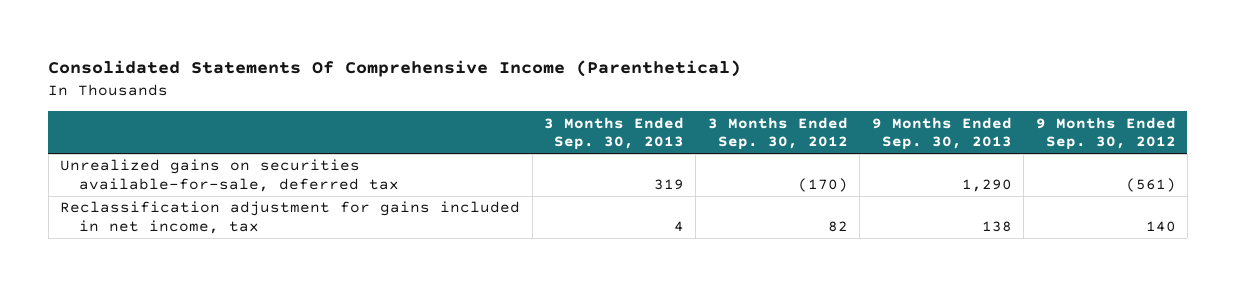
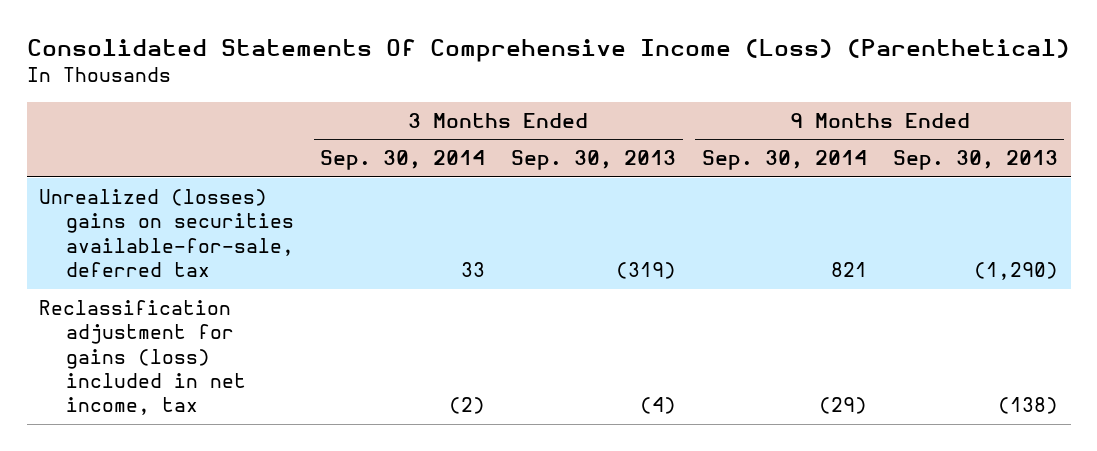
- Consolidated Statements Of Comprehensive Income (Parenthetical)
+ Consolidated Statements Of Comprehensive Income (Loss) (Parenthetical)
- | 3 Months Ended Sep. 30, 2013 | 3 Months Ended Sep. 30, 2012 | 9 Months Ended Sep. 30, 2013 | 9 Months Ended Sep. 30, 2012
+ | 3 Months Ended Sep. 30, 2014 | 3 Months Ended Sep. 30, 2013 | 9 Months Ended Sep. 30, 2014 | 9 Months Ended Sep. 30, 2013
- Unrealized gains on securities available-for-sale, deferred tax | 319 | (170) | 1,290 | (561)
- Reclassification adjustment for gains included in net income, tax | 4 | 82 | 138 | 140
+ Unrealized (losses) gains on securities available-for-sale, deferred tax | 33 | (319) | 821 | (1,290)
+ Reclassification adjustment for gains (loss) included in net income, tax | (2) | (4) | (29) | (138)

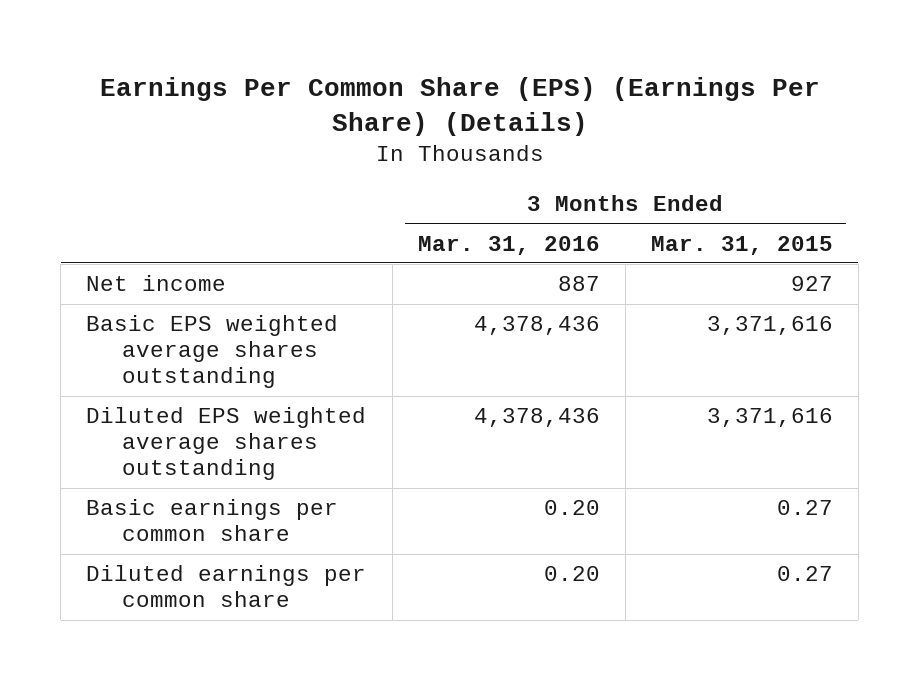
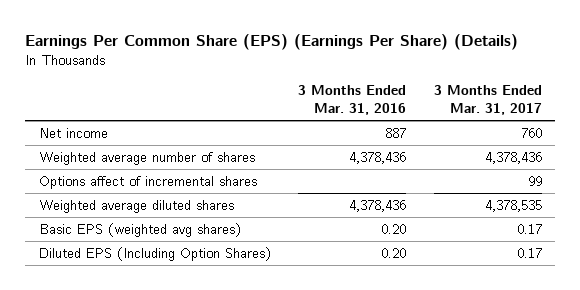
- | 3 Months Ended Mar. 31, 2016 | 3 Months Ended Mar. 31, 2015
+ | 3 Months Ended Mar. 31, 2016 | 3 Months Ended Mar. 31, 2017
- Basic EPS weighted average shares outstanding | 4,378,436 | 3,371,616
- Diluted EPS weighted average shares outstanding | 4,378,436 | 3,371,616
- Basic earnings per common share | 0.20 | 0.27
- Diluted earnings per common share | 0.20 | 0.27
+ Weighted average number of shares | 4,378,436 | 4,378,436
+ Options affect of incremental shares | | 99
+ Weighted average diluted shares | 4,378,436 | 4,378,535
+ Basic EPS (weighted avg shares) | 0.20 | 0.17
+ Diluted EPS (Including Option Shares) | 0.20 | 0.17

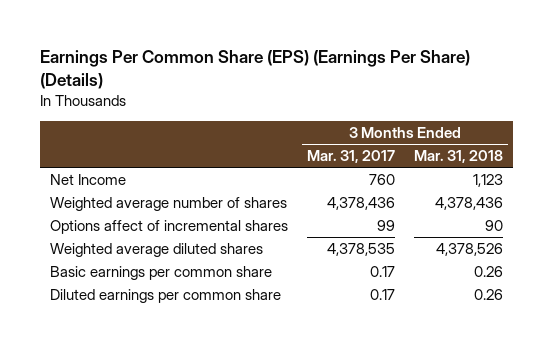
- | 3 Months Ended Mar. 31, 2016 | 3 Months Ended Mar. 31, 2017
+ | 3 Months Ended Mar. 31, 2017 | 3 Months Ended Mar. 31, 2018
- Net income | 887 | 760
+ Net Income | 760 | 1,123
- Basic EPS (weighted avg shares) | 0.20 | 0.17
- Diluted EPS (Including Option Shares) | 0.20 | 0.17
+ Basic earnings per common share | 0.17 | 0.26
+ Diluted earnings per common share | 0.17 | 0.26

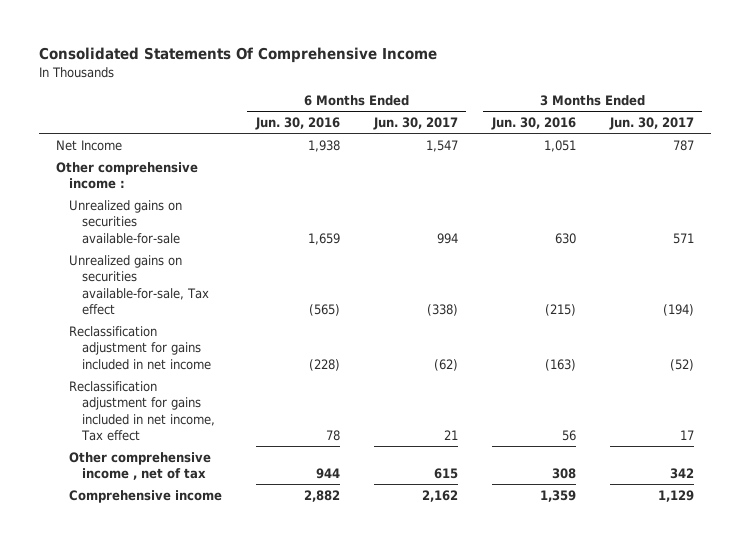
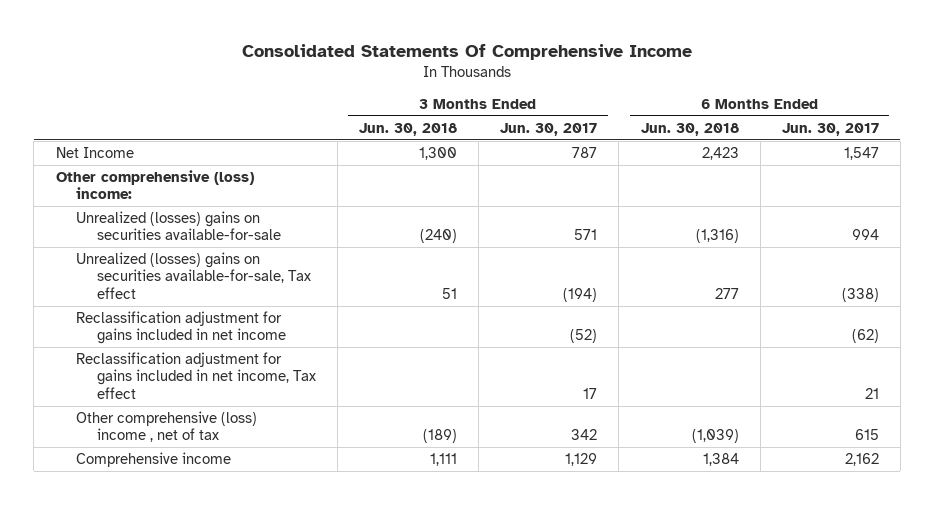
- | 6 Months Ended Jun. 30, 2016 | 6 Months Ended Jun. 30, 2017 | 3 Months Ended Jun. 30, 2016 | 3 Months Ended Jun. 30, 2017
+ | 3 Months Ended Jun. 30, 2018 | 3 Months Ended Jun. 30, 2017 | 6 Months Ended Jun. 30, 2018 | 6 Months Ended Jun. 30, 2017
- Other comprehensive income :
- Unrealized gains on securities available-for-sale | 1,659 | 994 | 630 | 571
- Unrealized gains on securities available-for-sale, Tax effect | (565) | (338) | (215) | (194)
+ Other comprehensive (loss) income:
+ Unrealized (losses) gains on securities available-for-sale | (240) | 571 | (1,316) | 994
+ Unrealized (losses) gains on securities available-for-sale, Tax effect | 51 | (194) | 277 | (338)
- Other comprehensive income , net of tax | 944 | 615 | 308 | 342
+ Other comprehensive (loss) income , net of tax | (189) | 342 | (1,039) | 615

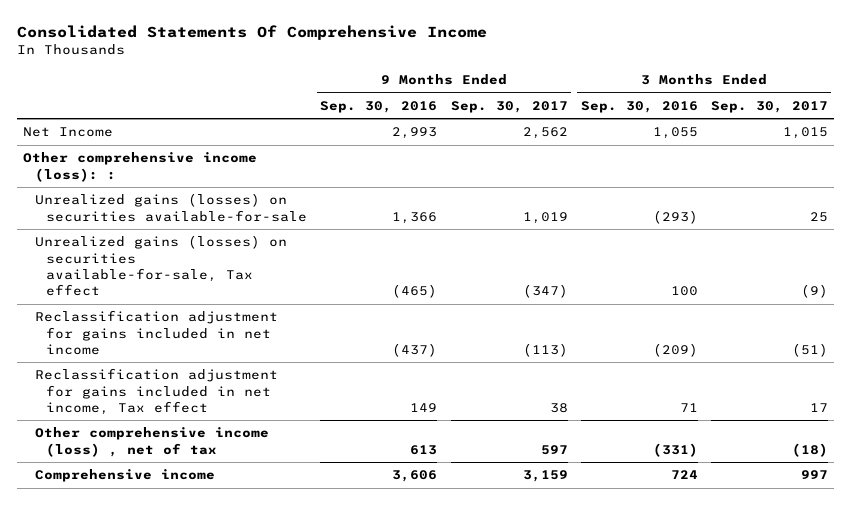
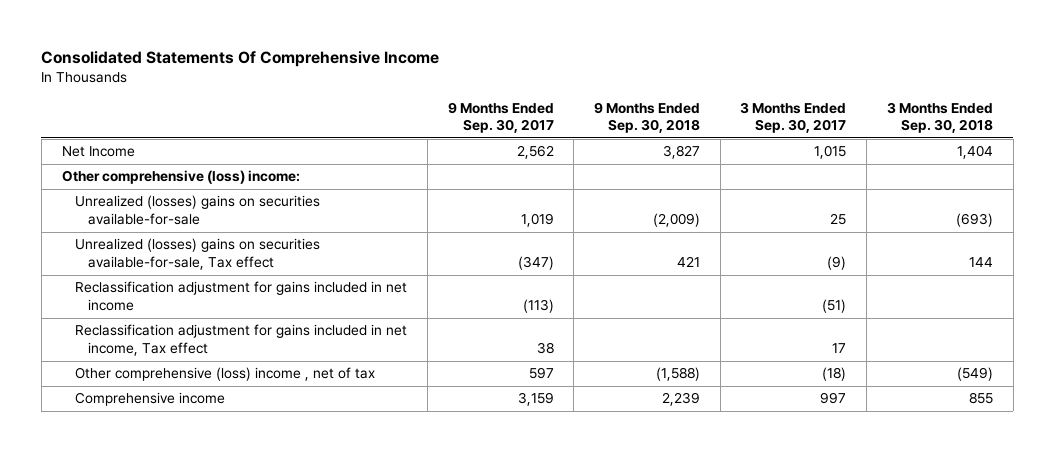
- | 9 Months Ended Sep. 30, 2016 | 9 Months Ended Sep. 30, 2017 | 3 Months Ended Sep. 30, 2016 | 3 Months Ended Sep. 30, 2017
+ | 9 Months Ended Sep. 30, 2017 | 9 Months Ended Sep. 30, 2018 | 3 Months Ended Sep. 30, 2017 | 3 Months Ended Sep. 30, 2018
- Other comprehensive income (loss): :
- Unrealized gains (losses) on securities available-for-sale | 1,366 | 1,019 | (293) | 25
- Unrealized gains (losses) on securities available-for-sale, Tax effect | (465) | (347) | 100 | (9)
+ Other comprehensive (loss) income:
+ Unrealized (losses) gains on securities available-for-sale | 1,019 | (2,009) | 25 | (693)
+ Unrealized (losses) gains on securities available-for-sale, Tax effect | (347) | 421 | (9) | 144
- Other comprehensive income (loss) , net of tax | 613 | 597 | (331) | (18)
+ Other comprehensive (loss) income , net of tax | 597 | (1,588) | (18) | (549)

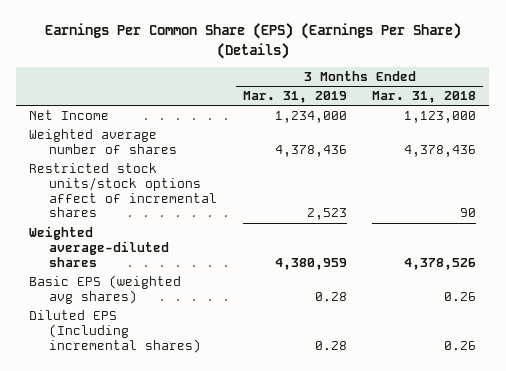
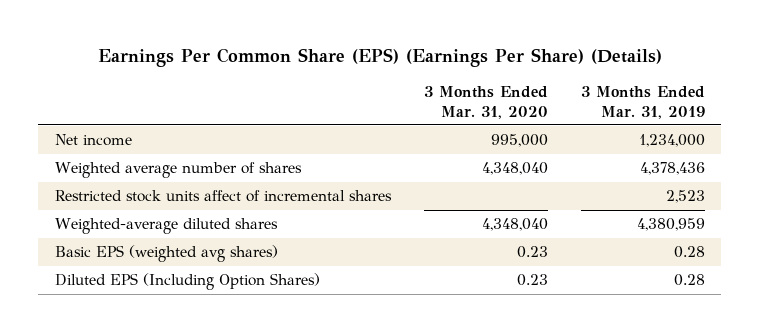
- | 3 Months Ended Mar. 31, 2019 | 3 Months Ended Mar. 31, 2018
+ | 3 Months Ended Mar. 31, 2020 | 3 Months Ended Mar. 31, 2019
- Net Income | 1,234,000 | 1,123,000
+ Net income | 995,000 | 1,234,000
- Restricted stock units/stock options affect of incremental shares | 2,523 | 90
- Weighted average-diluted shares | 4,380,959 | 4,378,526
+ Restricted stock units affect of incremental shares | | 2,523
+ Weighted-average diluted shares | 4,348,040 | 4,380,959
- Diluted EPS (Including incremental shares) | 0.28 | 0.26
+ Diluted EPS (Including Option Shares) | 0.23 | 0.28

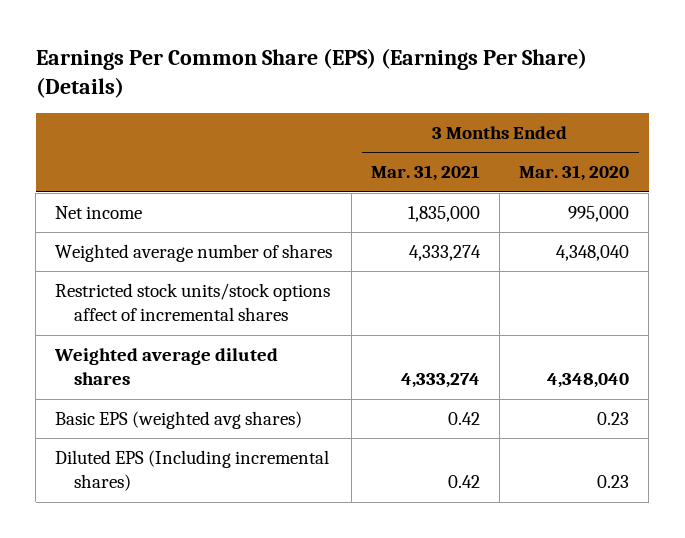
- | 3 Months Ended Mar. 31, 2020 | 3 Months Ended Mar. 31, 2019
+ | 3 Months Ended Mar. 31, 2021 | 3 Months Ended Mar. 31, 2020
- Restricted stock units affect of incremental shares | | 2,523
- Weighted-average diluted shares | 4,348,040 | 4,380,959
+ Restricted stock units/stock options affect of incremental shares
+ Weighted average diluted shares | 4,333,274 | 4,348,040
- Diluted EPS (Including Option Shares) | 0.23 | 0.28
+ Diluted EPS (Including incremental shares) | 0.42 | 0.23

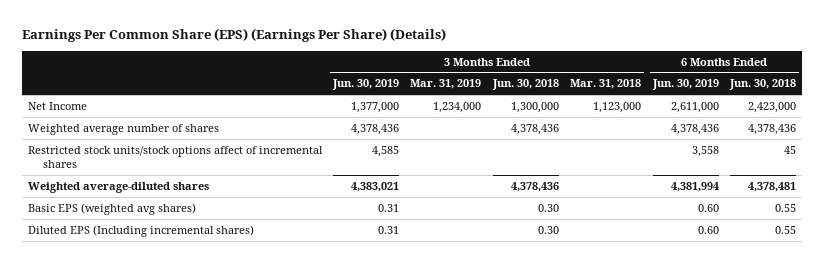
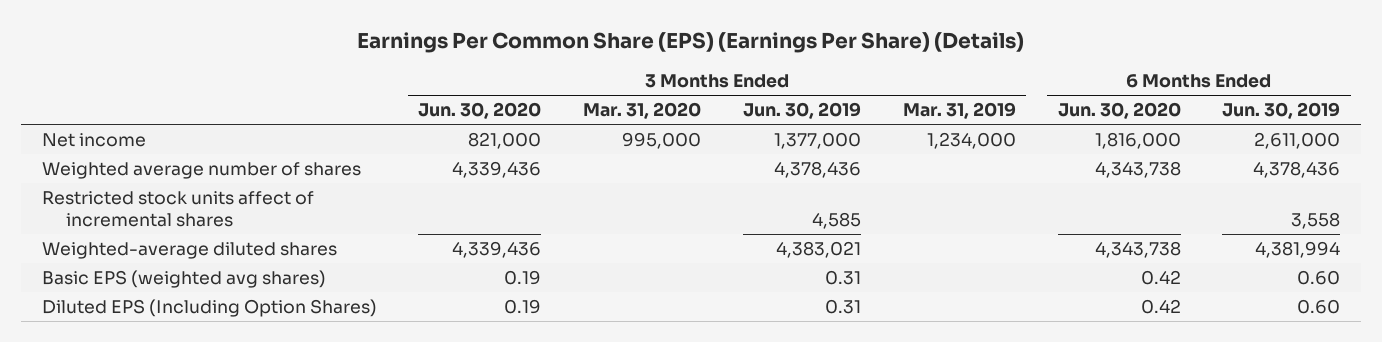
- | 3 Months Ended Jun. 30, 2019 | 3 Months Ended Mar. 31, 2019 | 3 Months Ended Jun. 30, 2018 | 3 Months Ended Mar. 31, 2018 | 6 Months Ended Jun. 30, 2019 | 6 Months Ended Jun. 30, 2018
+ | 3 Months Ended Jun. 30, 2020 | 3 Months Ended Mar. 31, 2020 | 3 Months Ended Jun. 30, 2019 | 3 Months Ended Mar. 31, 2019 | 6 Months Ended Jun. 30, 2020 | 6 Months Ended Jun. 30, 2019
- Net Income | 1,377,000 | 1,234,000 | 1,300,000 | 1,123,000 | 2,611,000 | 2,423,000
+ Net income | 821,000 | 995,000 | 1,377,000 | 1,234,000 | 1,816,000 | 2,611,000
- Restricted stock units/stock options affect of incremental shares | 4,585 | | | | 3,558 | 45
- Weighted average-diluted shares | 4,383,021 | | 4,378,436 | | 4,381,994 | 4,378,481
+ Restricted stock units affect of incremental shares | | | 4,585 | | | 3,558
+ Weighted-average diluted shares | 4,339,436 | | 4,383,021 | | 4,343,738 | 4,381,994
- Diluted EPS (Including incremental shares) | 0.31 | | 0.30 | | 0.60 | 0.55
+ Diluted EPS (Including Option Shares) | 0.19 | | 0.31 | | 0.42 | 0.60

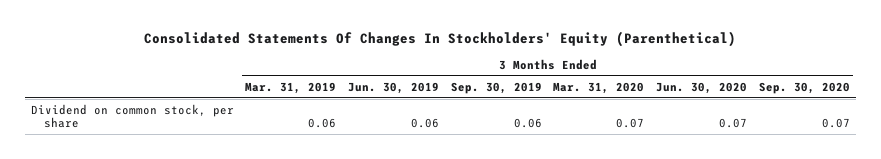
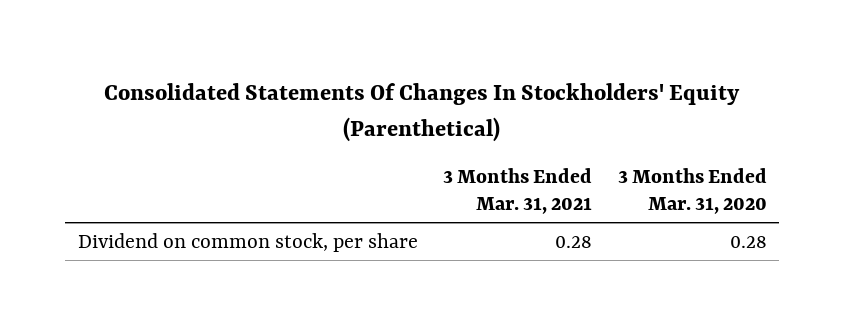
- | 3 Months Ended Mar. 31, 2019 | 3 Months Ended Jun. 30, 2019 | 3 Months Ended Sep. 30, 2019 | 3 Months Ended Mar. 31, 2020 | 3 Months Ended Jun. 30, 2020 | 3 Months Ended Sep. 30, 2020
+ | 3 Months Ended Mar. 31, 2021 | 3 Months Ended Mar. 31, 2020
- Dividend on common stock, per share | 0.06 | 0.06 | 0.06 | 0.07 | 0.07 | 0.07
+ Dividend on common stock, per share | 0.28 | 0.28

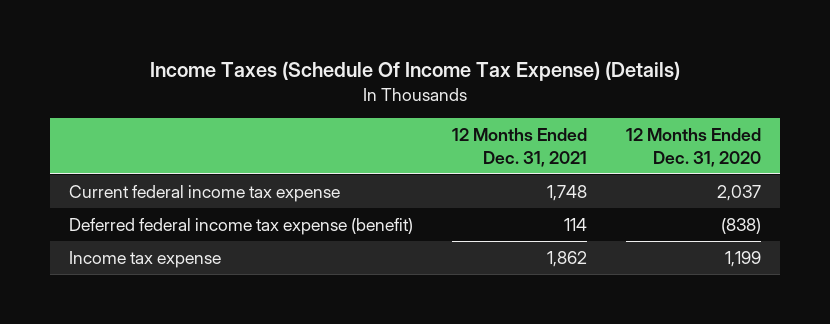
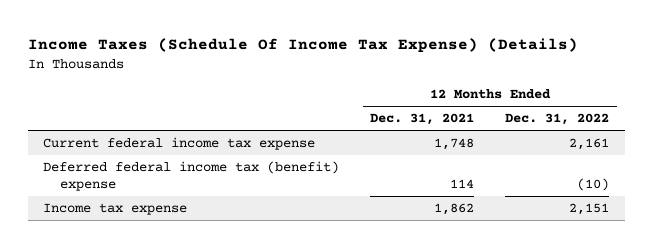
- | 12 Months Ended Dec. 31, 2021 | 12 Months Ended Dec. 31, 2020
+ | 12 Months Ended Dec. 31, 2021 | 12 Months Ended Dec. 31, 2022
- Deferred federal income tax expense (benefit) | 114 | (838)
+ Deferred federal income tax (benefit) expense | 114 | (10)

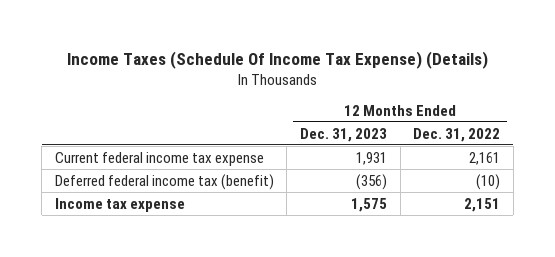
- | 12 Months Ended Dec. 31, 2021 | 12 Months Ended Dec. 31, 2022
+ | 12 Months Ended Dec. 31, 2023 | 12 Months Ended Dec. 31, 2022
- Deferred federal income tax (benefit) expense | 114 | (10)
+ Deferred federal income tax (benefit) | (356) | (10)

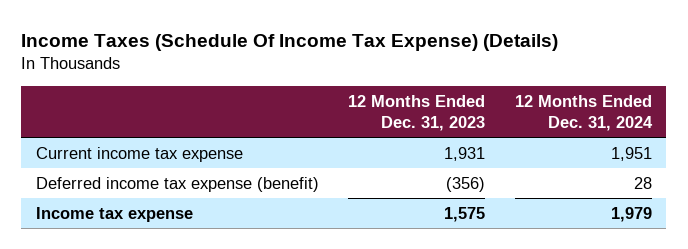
- | 12 Months Ended Dec. 31, 2023 | 12 Months Ended Dec. 31, 2022
+ | 12 Months Ended Dec. 31, 2023 | 12 Months Ended Dec. 31, 2024
- Current federal income tax expense | 1,931 | 2,161
- Deferred federal income tax (benefit) | (356) | (10)
+ Current income tax expense | 1,931 | 1,951
+ Deferred income tax expense (benefit) | (356) | 28

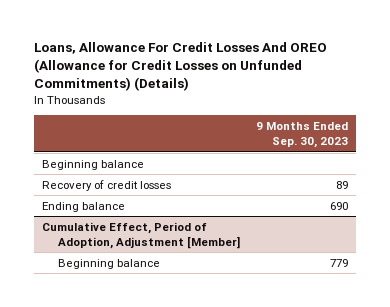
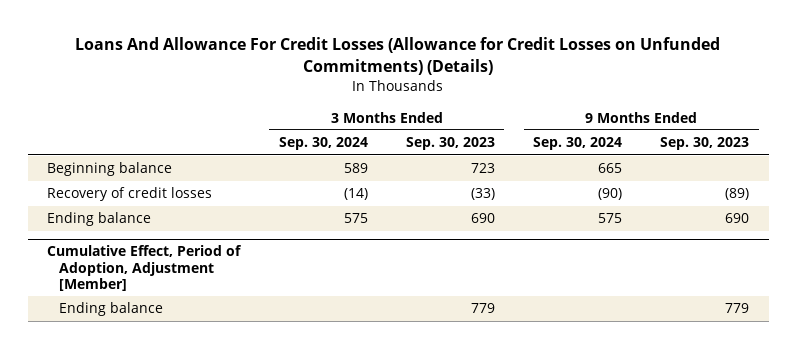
- Loans, Allowance For Credit Losses And OREO (Allowance for Credit Losses on Unfunded Commitments) (Details)
+ Loans And Allowance For Credit Losses (Allowance for Credit Losses on Unfunded Commitments) (Details)
- | 9 Months Ended Sep. 30, 2023
+ | 3 Months Ended Sep. 30, 2024 | 3 Months Ended Sep. 30, 2023 | 9 Months Ended Sep. 30, 2024 | 9 Months Ended Sep. 30, 2023
- Recovery of credit losses | 89
+ Recovery of credit losses | (14) | (33) | (90) | (89)
@ Cumulative Effect, Period of Adoption, Adjustment [Member]
- Beginning balance | 779
+ Ending balance | | 779 | | 779

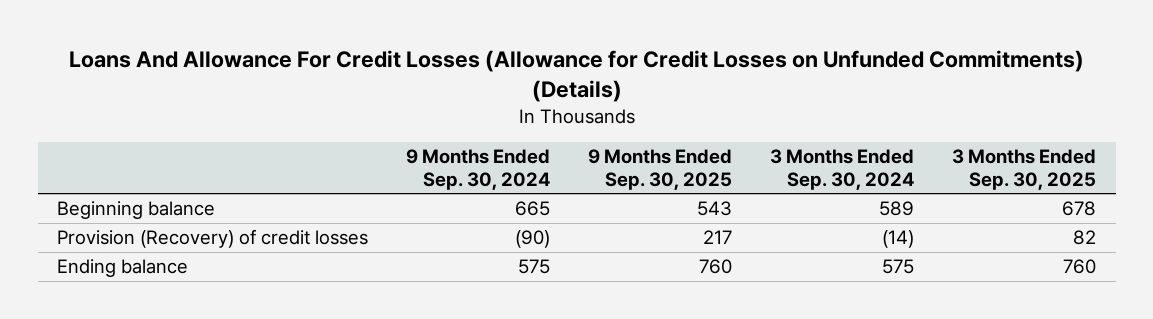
- | 3 Months Ended Sep. 30, 2024 | 3 Months Ended Sep. 30, 2023 | 9 Months Ended Sep. 30, 2024 | 9 Months Ended Sep. 30, 2023
+ | 9 Months Ended Sep. 30, 2024 | 9 Months Ended Sep. 30, 2025 | 3 Months Ended Sep. 30, 2024 | 3 Months Ended Sep. 30, 2025
- Recovery of credit losses | (14) | (33) | (90) | (89)
+ Provision (Recovery) of credit losses | (90) | 217 | (14) | 82
- Cumulative Effect, Period of Adoption, Adjustment [Member]
- Ending balance | | 779 | | 779

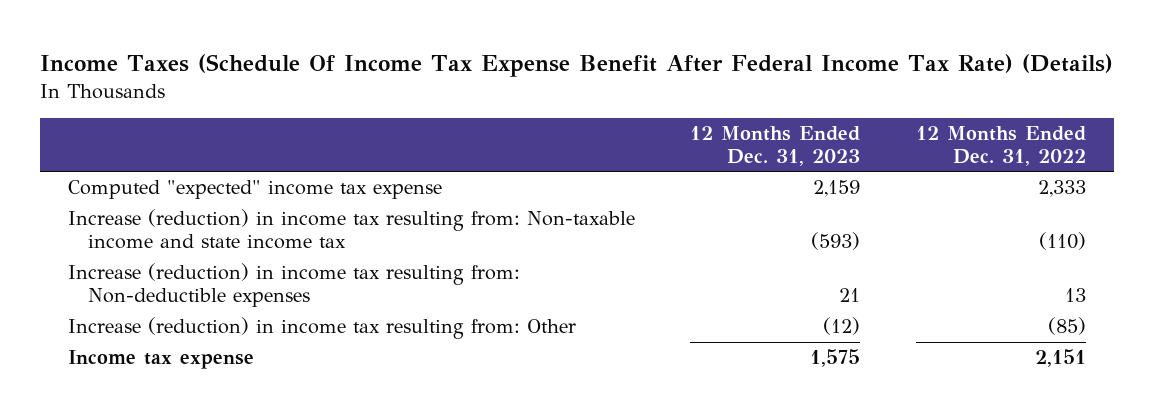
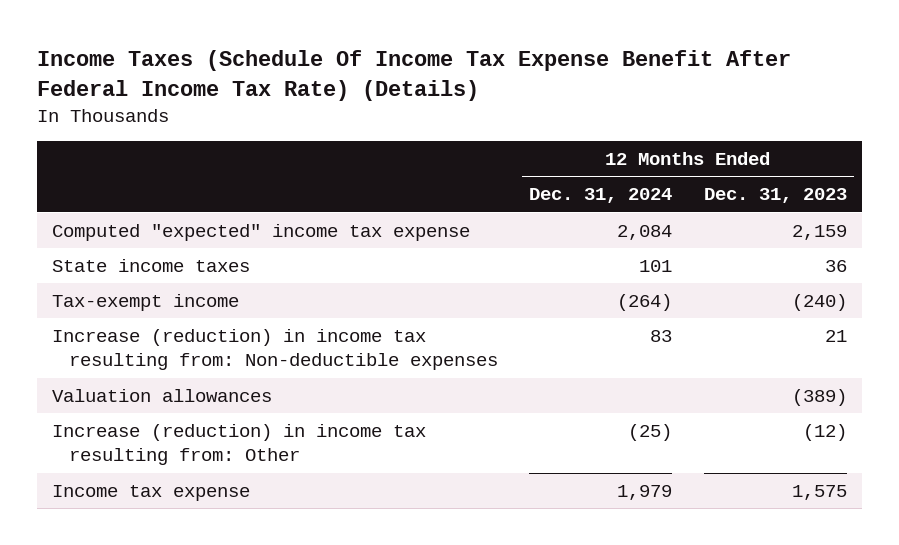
- | 12 Months Ended Dec. 31, 2023 | 12 Months Ended Dec. 31, 2022
+ | 12 Months Ended Dec. 31, 2024 | 12 Months Ended Dec. 31, 2023
- Increase (reduction) in income tax resulting from: Non-taxable income and state income tax | (593) | (110)
+ State income taxes | 101 | 36
+ Tax-exempt income | (264) | (240)
+ Valuation allowances | | (389)

